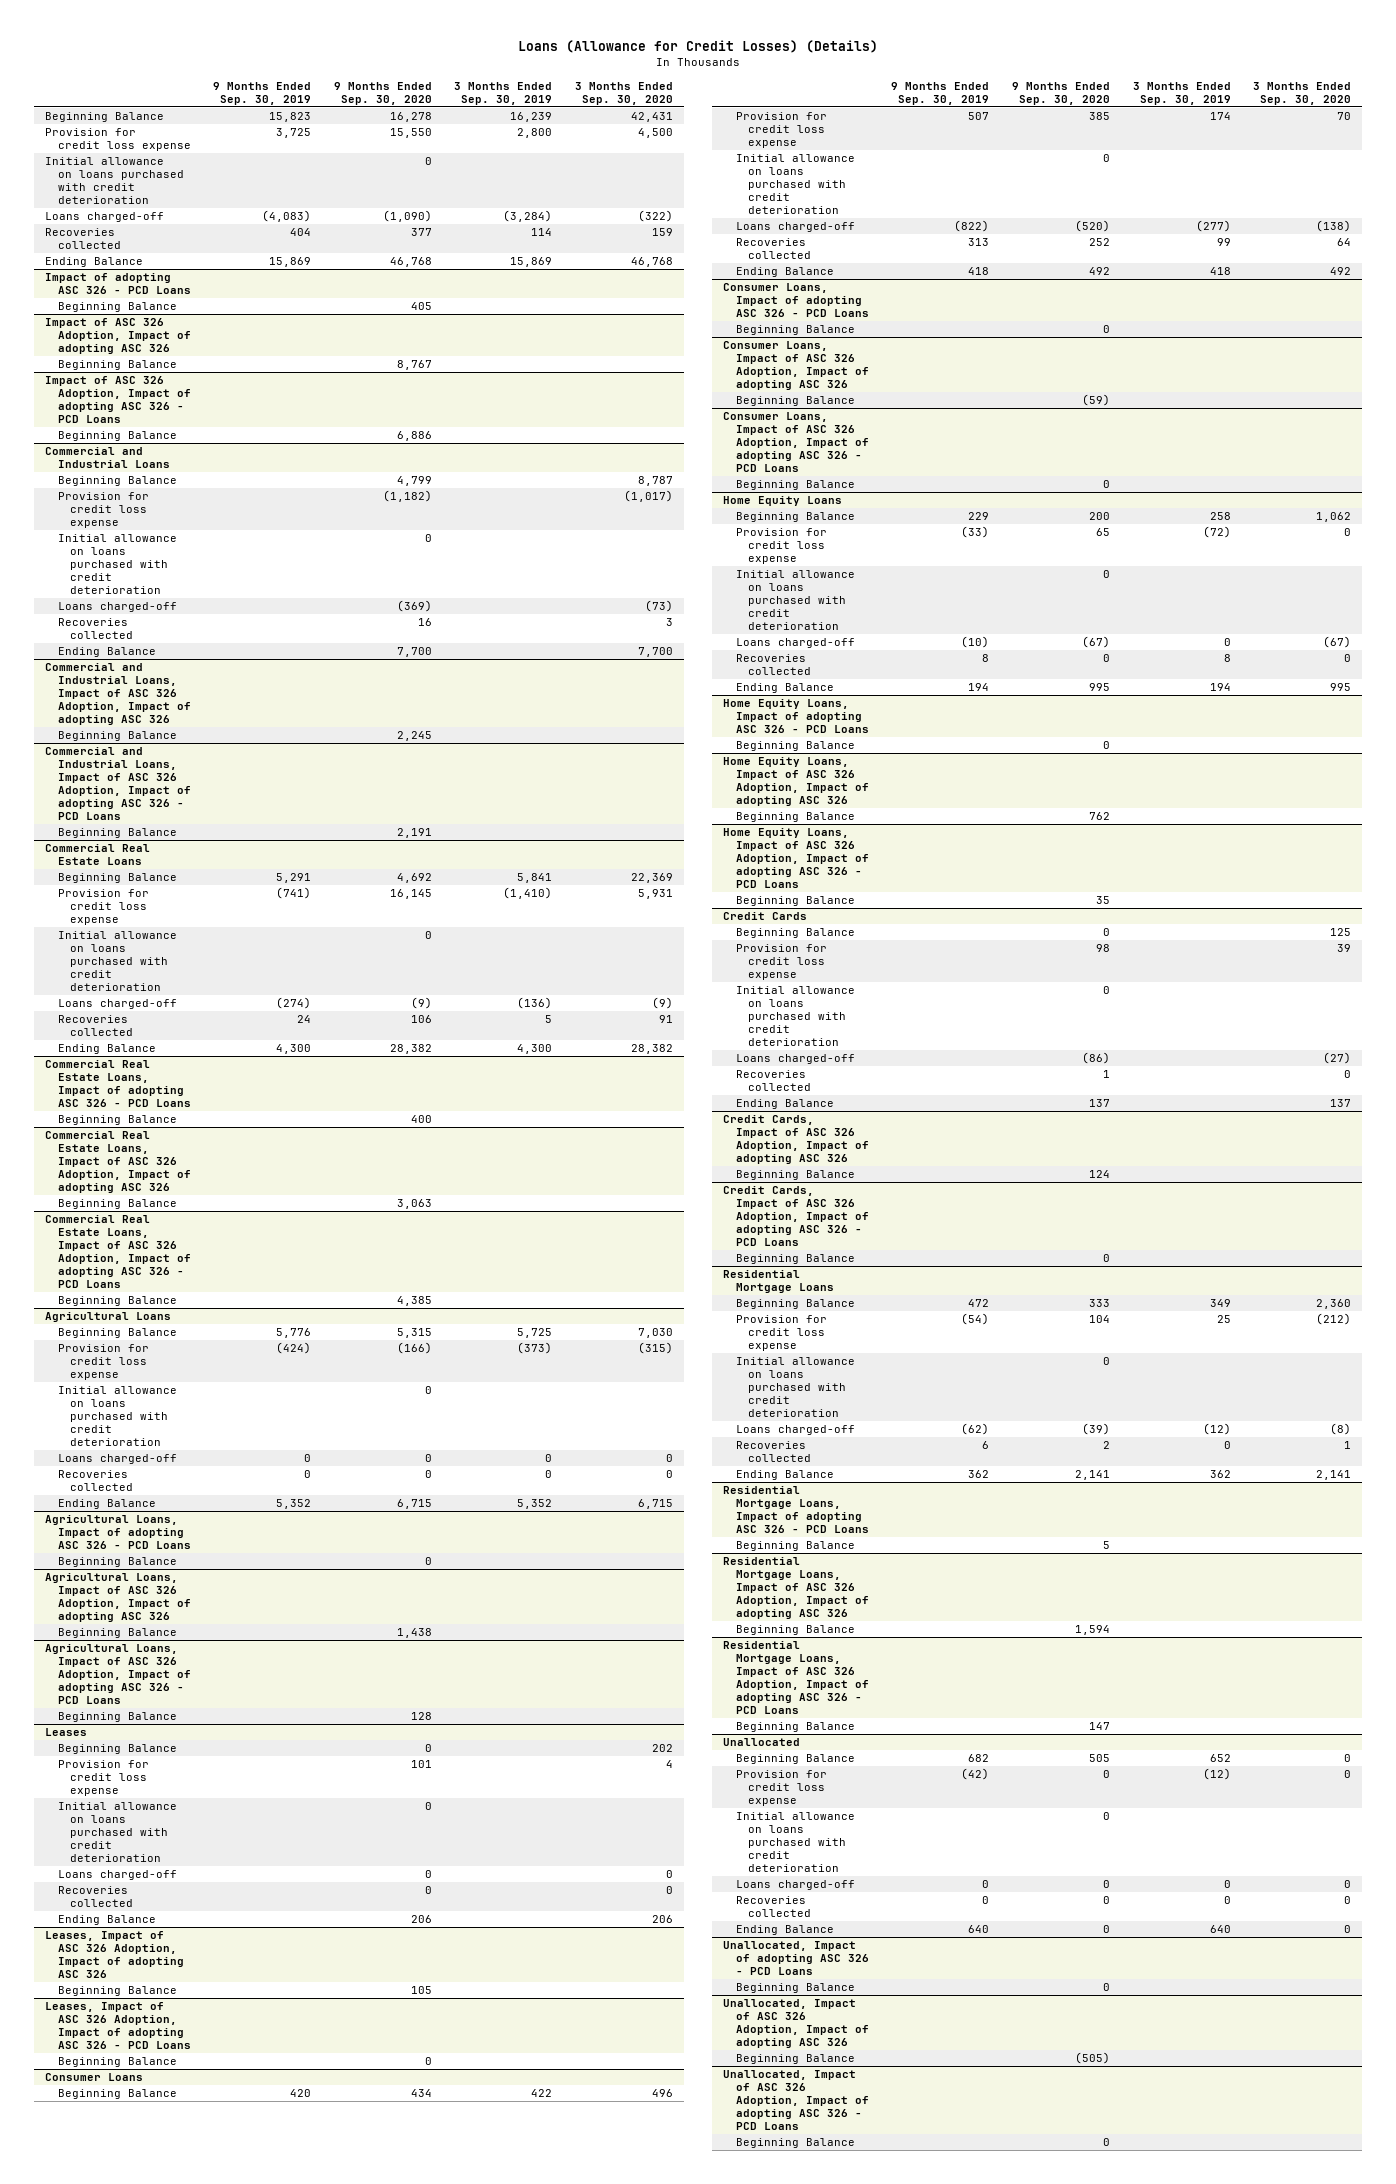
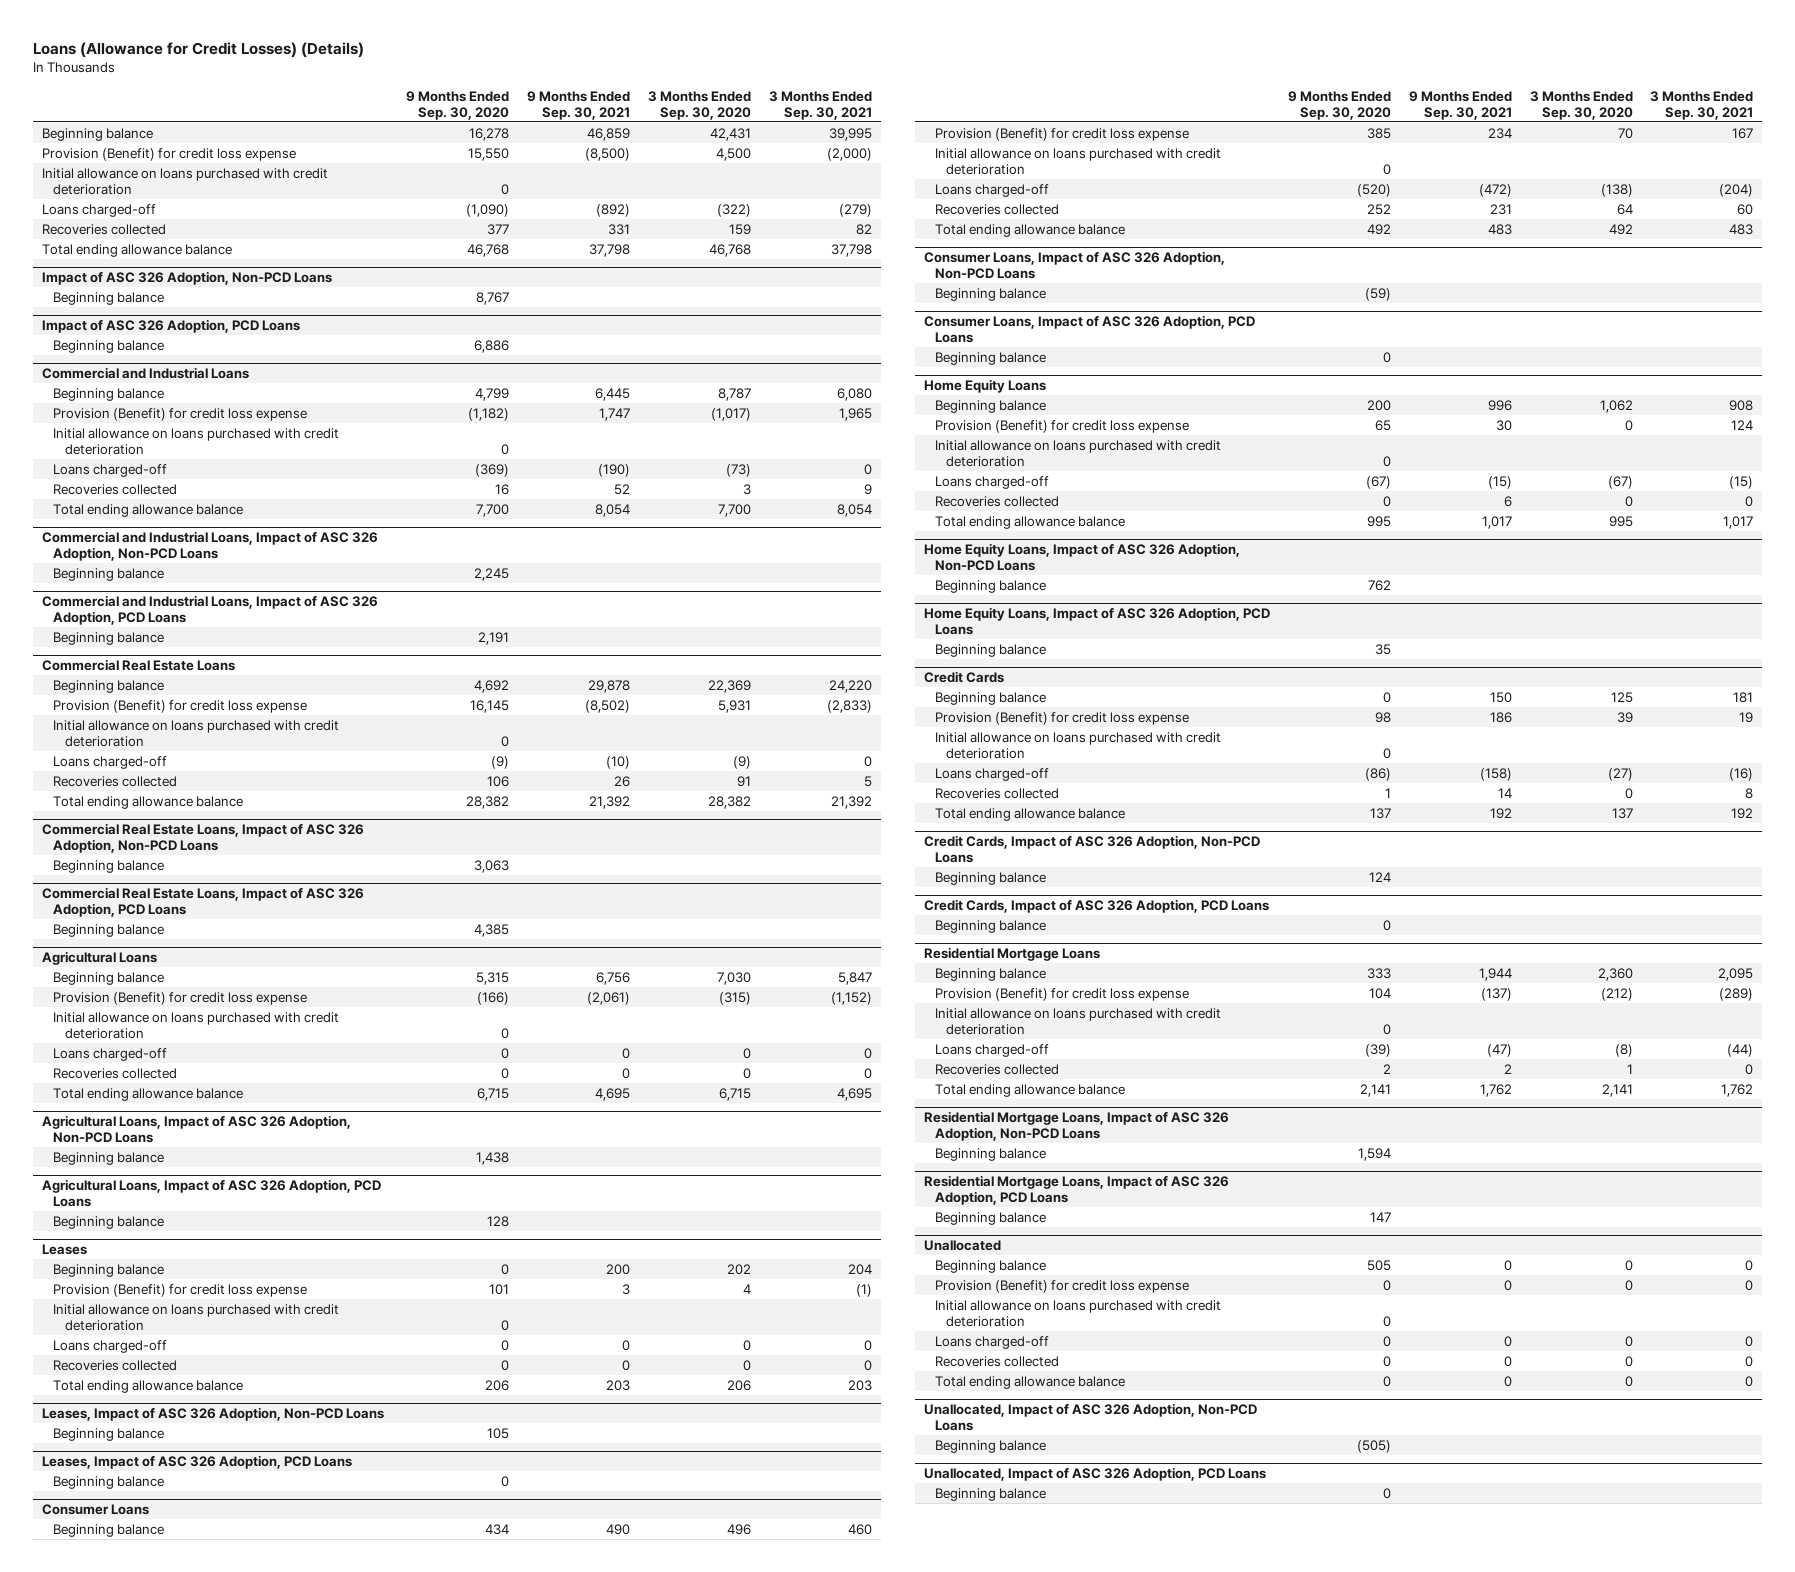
- | 9 Months Ended Sep. 30, 2019 | 9 Months Ended Sep. 30, 2020 | 3 Months Ended Sep. 30, 2019 | 3 Months Ended Sep. 30, 2020
+ | 9 Months Ended Sep. 30, 2020 | 9 Months Ended Sep. 30, 2021 | 3 Months Ended Sep. 30, 2020 | 3 Months Ended Sep. 30, 2021
- Beginning Balance | 15,823 | 16,278 | 16,239 | 42,431
- Provision for credit loss expense | 3,725 | 15,550 | 2,800 | 4,500
+ Beginning balance | 16,278 | 46,859 | 42,431 | 39,995
+ Provision (Benefit) for credit loss expense | 15,550 | (8,500) | 4,500 | (2,000)
- Ending Balance | 15,869 | 46,768 | 15,869 | 46,768
- Impact of adopting ASC 326 - PCD Loans
- Beginning Balance | | 405 | |
- Impact of ASC 326 Adoption, Impact of adopting ASC 326
- Beginning Balance | | 8,767 | |
- Impact of ASC 326 Adoption, Impact of adopting ASC 326 - PCD Loans
- Beginning Balance | | 6,886 | |
+ Total ending allowance balance | 46,768 | 37,798 | 46,768 | 37,798
+ Impact of ASC 326 Adoption, Non-PCD Loans
+ Beginning balance | 8,767 | | |
+ Impact of ASC 326 Adoption, PCD Loans
+ Beginning balance | 6,886 | | |
@ Commercial and Industrial Loans
- Beginning Balance | | 4,799 | | 8,787
- Provision for credit loss expense | | (1,182) | | (1,017)
+ Beginning balance | 4,799 | 6,445 | 8,787 | 6,080
+ Provision (Benefit) for credit loss expense | (1,182) | 1,747 | (1,017) | 1,965
- Ending Balance | | 7,700 | | 7,700
- Commercial and Industrial Loans, Impact of ASC 326 Adoption, Impact of adopting ASC 326
- Beginning Balance | | 2,245 | |
- Commercial and Industrial Loans, Impact of ASC 326 Adoption, Impact of adopting ASC 326 - PCD Loans
- Beginning Balance | | 2,191 | |
@ Commercial and Industrial Loans
+ Total ending allowance balance | 7,700 | 8,054 | 7,700 | 8,054
+ Commercial and Industrial Loans, Impact of ASC 326 Adoption, Non-PCD Loans
+ Beginning balance | 2,245 | | |
+ Commercial and Industrial Loans, Impact of ASC 326 Adoption, PCD Loans
+ Beginning balance | 2,191 | | |
@ Commercial Real Estate Loans
- Beginning Balance | 5,291 | 4,692 | 5,841 | 22,369
- Provision for credit loss expense | (741) | 16,145 | (1,410) | 5,931
+ Beginning balance | 4,692 | 29,878 | 22,369 | 24,220
+ Provision (Benefit) for credit loss expense | 16,145 | (8,502) | 5,931 | (2,833)
- Ending Balance | 4,300 | 28,382 | 4,300 | 28,382
- Commercial Real Estate Loans, Impact of adopting ASC 326 - PCD Loans
- Beginning Balance | | 400 | |
- Commercial Real Estate Loans, Impact of ASC 326 Adoption, Impact of adopting ASC 326
- Beginning Balance | | 3,063 | |
- Commercial Real Estate Loans, Impact of ASC 326 Adoption, Impact of adopting ASC 326 - PCD Loans
- Beginning Balance | | 4,385 | |
@ Commercial Real Estate Loans
+ Total ending allowance balance | 28,382 | 21,392 | 28,382 | 21,392
+ Commercial Real Estate Loans, Impact of ASC 326 Adoption, Non-PCD Loans
+ Beginning balance | 3,063 | | |
+ Commercial Real Estate Loans, Impact of ASC 326 Adoption, PCD Loans
+ Beginning balance | 4,385 | | |
@ Agricultural Loans
- Beginning Balance | 5,776 | 5,315 | 5,725 | 7,030
- Provision for credit loss expense | (424) | (166) | (373) | (315)
+ Beginning balance | 5,315 | 6,756 | 7,030 | 5,847
+ Provision (Benefit) for credit loss expense | (166) | (2,061) | (315) | (1,152)
- Ending Balance | 5,352 | 6,715 | 5,352 | 6,715
- Agricultural Loans, Impact of adopting ASC 326 - PCD Loans
- Beginning Balance | | 0 | |
- Agricultural Loans, Impact of ASC 326 Adoption, Impact of adopting ASC 326
- Beginning Balance | | 1,438 | |
- Agricultural Loans, Impact of ASC 326 Adoption, Impact of adopting ASC 326 - PCD Loans
- Beginning Balance | | 128 | |
@ Agricultural Loans
+ Total ending allowance balance | 6,715 | 4,695 | 6,715 | 4,695
+ Agricultural Loans, Impact of ASC 326 Adoption, Non-PCD Loans
+ Beginning balance | 1,438 | | |
+ Agricultural Loans, Impact of ASC 326 Adoption, PCD Loans
+ Beginning balance | 128 | | |
@ Leases
- Beginning Balance | | 0 | | 202
- Provision for credit loss expense | | 101 | | 4
+ Beginning balance | 0 | 200 | 202 | 204
+ Provision (Benefit) for credit loss expense | 101 | 3 | 4 | (1)
- Ending Balance | | 206 | | 206
- Leases, Impact of ASC 326 Adoption, Impact of adopting ASC 326
- Beginning Balance | | 105 | |
- Leases, Impact of ASC 326 Adoption, Impact of adopting ASC 326 - PCD Loans
- Beginning Balance | | 0 | |
@ Leases
+ Total ending allowance balance | 206 | 203 | 206 | 203
+ Leases, Impact of ASC 326 Adoption, Non-PCD Loans
+ Beginning balance | 105 | | |
+ Leases, Impact of ASC 326 Adoption, PCD Loans
+ Beginning balance | 0 | | |
@ Consumer Loans
- Beginning Balance | 420 | 434 | 422 | 496
- Provision for credit loss expense | 507 | 385 | 174 | 70
+ Beginning balance | 434 | 490 | 496 | 460
+ Provision (Benefit) for credit loss expense | 385 | 234 | 70 | 167
- Ending Balance | 418 | 492 | 418 | 492
- Consumer Loans, Impact of adopting ASC 326 - PCD Loans
- Beginning Balance | | 0 | |
- Consumer Loans, Impact of ASC 326 Adoption, Impact of adopting ASC 326
- Beginning Balance | | (59) | |
- Consumer Loans, Impact of ASC 326 Adoption, Impact of adopting ASC 326 - PCD Loans
- Beginning Balance | | 0 | |
@ Consumer Loans
+ Total ending allowance balance | 492 | 483 | 492 | 483
+ Consumer Loans, Impact of ASC 326 Adoption, Non-PCD Loans
+ Beginning balance | (59) | | |
+ Consumer Loans, Impact of ASC 326 Adoption, PCD Loans
+ Beginning balance | 0 | | |
@ Home Equity Loans
- Beginning Balance | 229 | 200 | 258 | 1,062
- Provision for credit loss expense | (33) | 65 | (72) | 0
+ Beginning balance | 200 | 996 | 1,062 | 908
+ Provision (Benefit) for credit loss expense | 65 | 30 | 0 | 124
- Ending Balance | 194 | 995 | 194 | 995
- Home Equity Loans, Impact of adopting ASC 326 - PCD Loans
- Beginning Balance | | 0 | |
- Home Equity Loans, Impact of ASC 326 Adoption, Impact of adopting ASC 326
- Beginning Balance | | 762 | |
- Home Equity Loans, Impact of ASC 326 Adoption, Impact of adopting ASC 326 - PCD Loans
- Beginning Balance | | 35 | |
@ Home Equity Loans
+ Total ending allowance balance | 995 | 1,017 | 995 | 1,017
+ Home Equity Loans, Impact of ASC 326 Adoption, Non-PCD Loans
+ Beginning balance | 762 | | |
+ Home Equity Loans, Impact of ASC 326 Adoption, PCD Loans
+ Beginning balance | 35 | | |
@ Credit Cards
- Beginning Balance | | 0 | | 125
- Provision for credit loss expense | | 98 | | 39
+ Beginning balance | 0 | 150 | 125 | 181
+ Provision (Benefit) for credit loss expense | 98 | 186 | 39 | 19
- Ending Balance | | 137 | | 137
- Credit Cards, Impact of ASC 326 Adoption, Impact of adopting ASC 326
- Beginning Balance | | 124 | |
- Credit Cards, Impact of ASC 326 Adoption, Impact of adopting ASC 326 - PCD Loans
- Beginning Balance | | 0 | |
@ Credit Cards
+ Total ending allowance balance | 137 | 192 | 137 | 192
+ Credit Cards, Impact of ASC 326 Adoption, Non-PCD Loans
+ Beginning balance | 124 | | |
+ Credit Cards, Impact of ASC 326 Adoption, PCD Loans
+ Beginning balance | 0 | | |
@ Residential Mortgage Loans
- Beginning Balance | 472 | 333 | 349 | 2,360
- Provision for credit loss expense | (54) | 104 | 25 | (212)
+ Beginning balance | 333 | 1,944 | 2,360 | 2,095
+ Provision (Benefit) for credit loss expense | 104 | (137) | (212) | (289)
- Ending Balance | 362 | 2,141 | 362 | 2,141
- Residential Mortgage Loans, Impact of adopting ASC 326 - PCD Loans
- Beginning Balance | | 5 | |
- Residential Mortgage Loans, Impact of ASC 326 Adoption, Impact of adopting ASC 326
- Beginning Balance | | 1,594 | |
- Residential Mortgage Loans, Impact of ASC 326 Adoption, Impact of adopting ASC 326 - PCD Loans
- Beginning Balance | | 147 | |
@ Residential Mortgage Loans
+ Total ending allowance balance | 2,141 | 1,762 | 2,141 | 1,762
+ Residential Mortgage Loans, Impact of ASC 326 Adoption, Non-PCD Loans
+ Beginning balance | 1,594 | | |
+ Residential Mortgage Loans, Impact of ASC 326 Adoption, PCD Loans
+ Beginning balance | 147 | | |
@ Unallocated
- Beginning Balance | 682 | 505 | 652 | 0
- Provision for credit loss expense | (42) | 0 | (12) | 0
+ Beginning balance | 505 | 0 | 0 | 0
+ Provision (Benefit) for credit loss expense | 0 | 0 | 0 | 0
- Ending Balance | 640 | 0 | 640 | 0
- Unallocated, Impact of adopting ASC 326 - PCD Loans
- Beginning Balance | | 0 | |
- Unallocated, Impact of ASC 326 Adoption, Impact of adopting ASC 326
- Beginning Balance | | (505) | |
- Unallocated, Impact of ASC 326 Adoption, Impact of adopting ASC 326 - PCD Loans
- Beginning Balance | | 0 | |
@ Unallocated
+ Total ending allowance balance | 0 | 0 | 0 | 0
+ Unallocated, Impact of ASC 326 Adoption, Non-PCD Loans
+ Beginning balance | (505) | | |
+ Unallocated, Impact of ASC 326 Adoption, PCD Loans
+ Beginning balance | 0 | | |

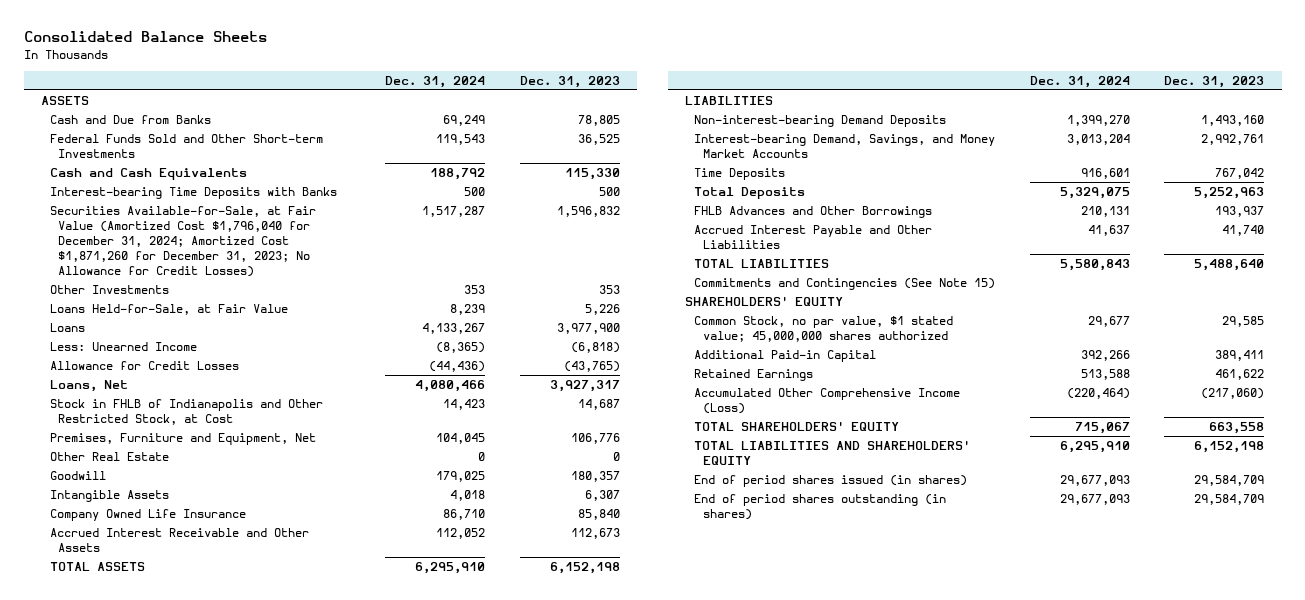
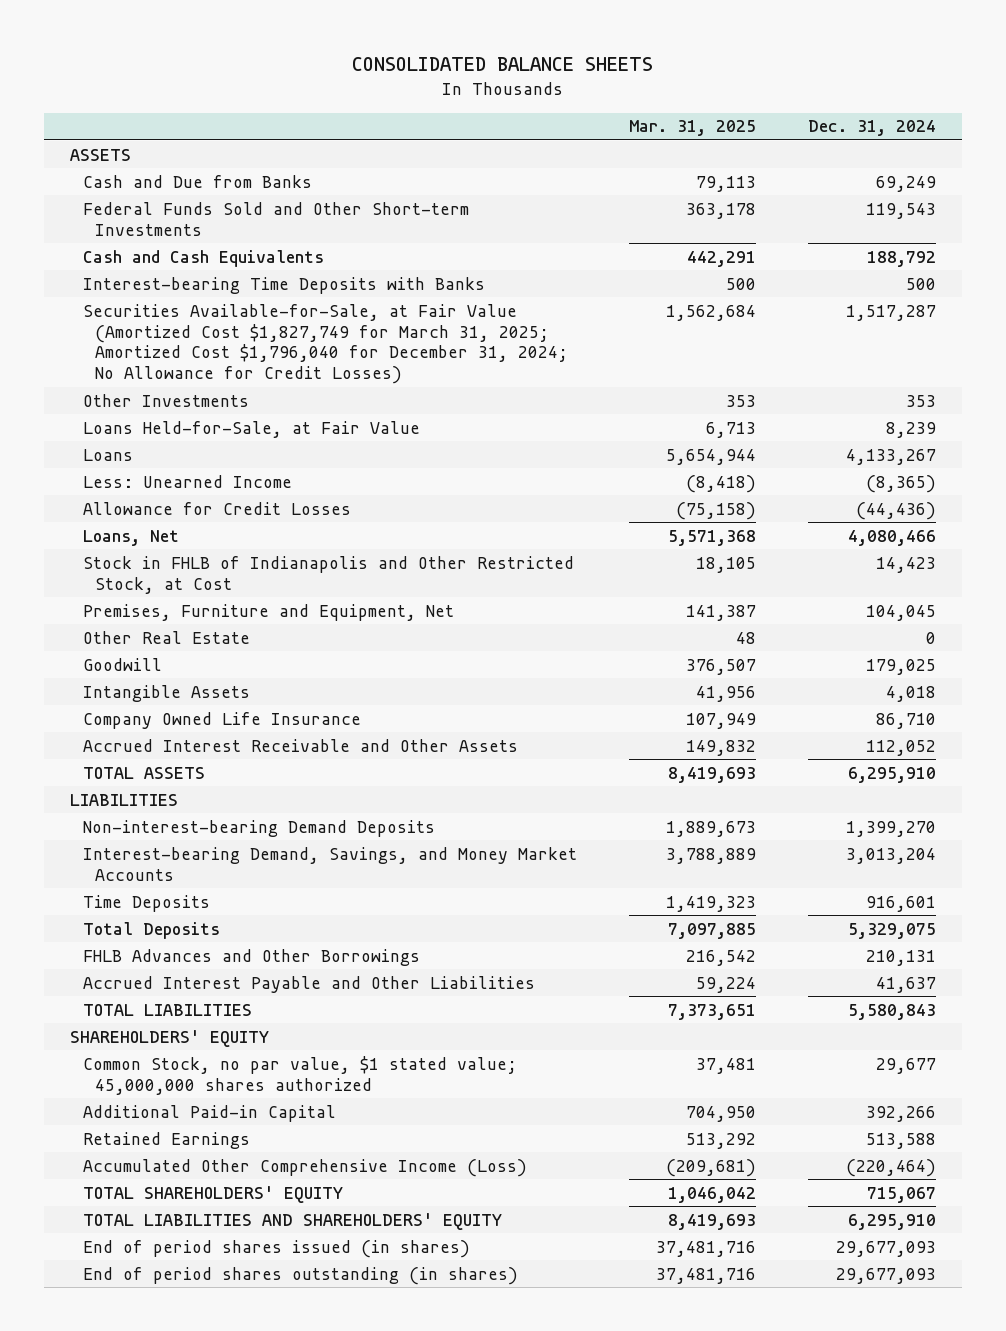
- Consolidated Balance Sheets
+ CONSOLIDATED BALANCE SHEETS
- | Dec. 31, 2024 | Dec. 31, 2023
+ | Mar. 31, 2025 | Dec. 31, 2024
- Securities Available-for-Sale, at Fair Value (Amortized Cost $1,796,040 for December 31, 2024; Amortized Cost $1,871,260 for December 31, 2023; No Allowance for Credit Losses) | 1,517,287 | 1,596,832
+ Securities Available-for-Sale, at Fair Value (Amortized Cost $1,827,749 for March 31, 2025; Amortized Cost $1,796,040 for December 31, 2024; No Allowance for Credit Losses) | 1,562,684 | 1,517,287
- Commitments and Contingencies (See Note 15)

